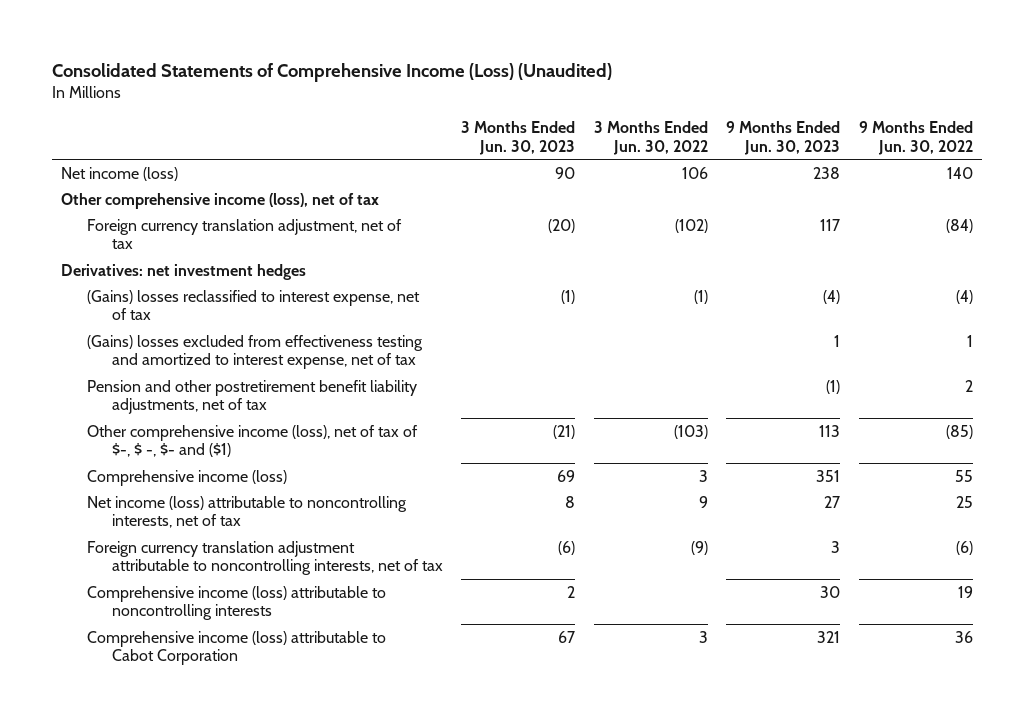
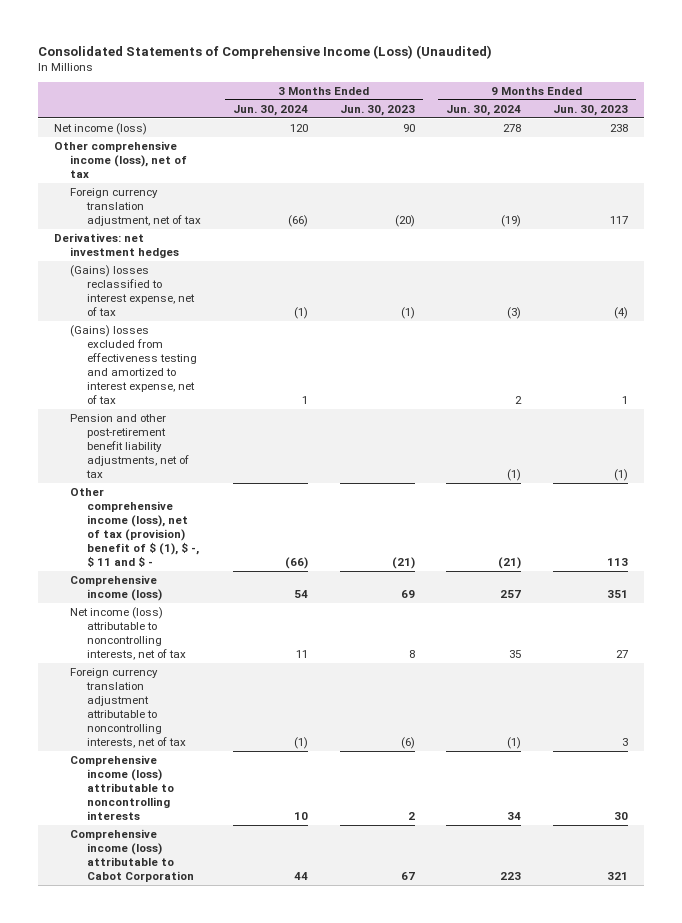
- | 3 Months Ended Jun. 30, 2023 | 3 Months Ended Jun. 30, 2022 | 9 Months Ended Jun. 30, 2023 | 9 Months Ended Jun. 30, 2022
+ | 3 Months Ended Jun. 30, 2024 | 3 Months Ended Jun. 30, 2023 | 9 Months Ended Jun. 30, 2024 | 9 Months Ended Jun. 30, 2023
- Pension and other postretirement benefit liability adjustments, net of tax | | | (1) | 2
- Other comprehensive income (loss), net of tax of $-, $ -, $- and ($1) | (21) | (103) | 113 | (85)
+ Pension and other post-retirement benefit liability adjustments, net of tax | | | (1) | (1)
+ Other comprehensive income (loss), net of tax (provision) benefit of $ (1), $ -, $ 11 and $ - | (66) | (21) | (21) | 113

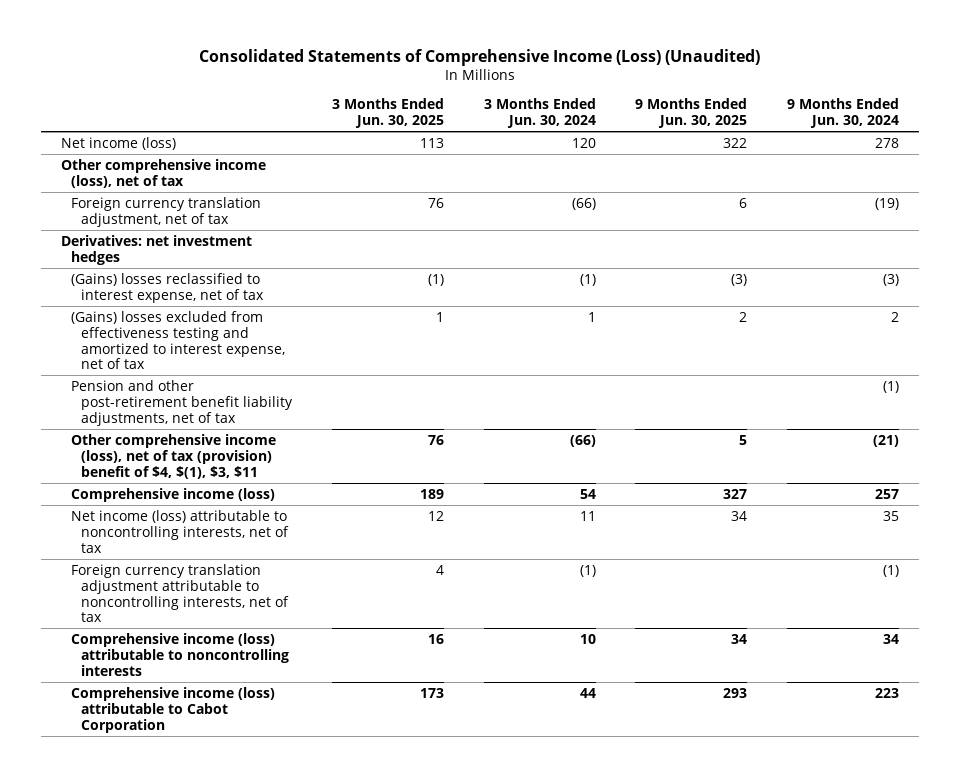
- | 3 Months Ended Jun. 30, 2024 | 3 Months Ended Jun. 30, 2023 | 9 Months Ended Jun. 30, 2024 | 9 Months Ended Jun. 30, 2023
+ | 3 Months Ended Jun. 30, 2025 | 3 Months Ended Jun. 30, 2024 | 9 Months Ended Jun. 30, 2025 | 9 Months Ended Jun. 30, 2024
- Other comprehensive income (loss), net of tax (provision) benefit of $ (1), $ -, $ 11 and $ - | (66) | (21) | (21) | 113
+ Other comprehensive income (loss), net of tax (provision) benefit of $4, $(1), $3, $11 | 76 | (66) | 5 | (21)

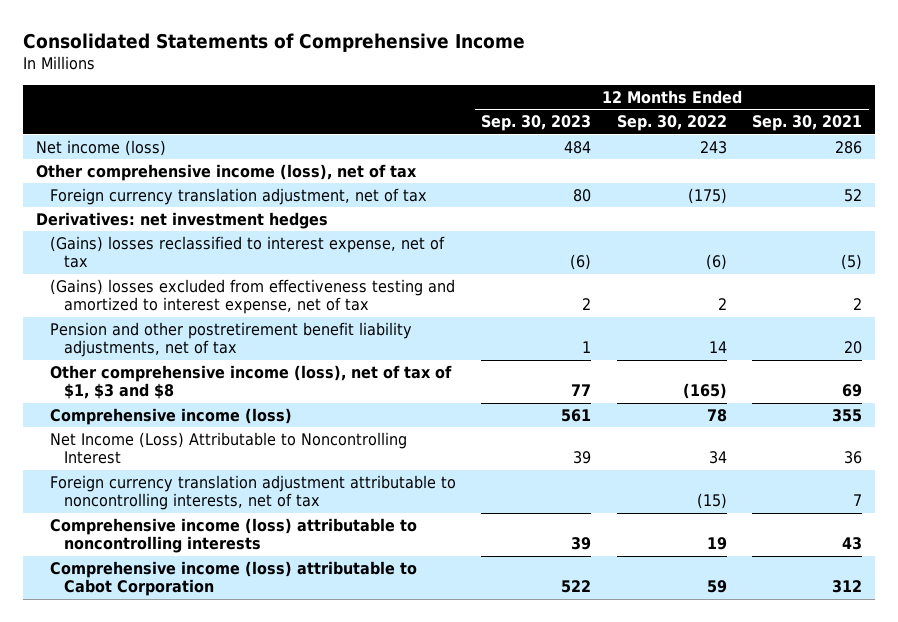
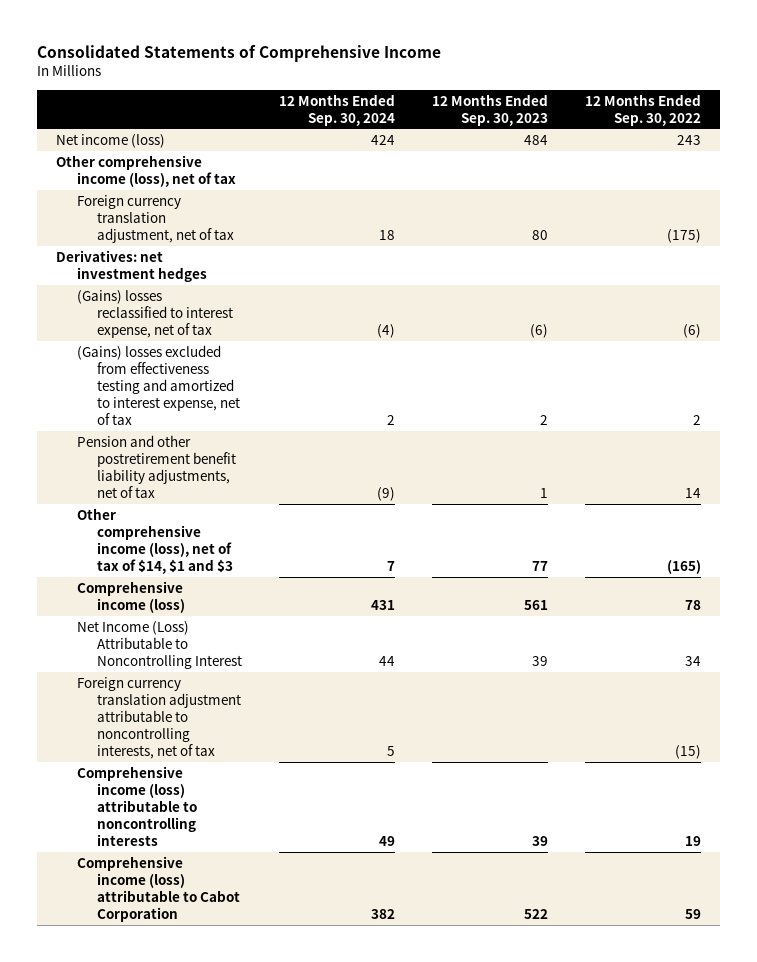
- | 12 Months Ended Sep. 30, 2023 | 12 Months Ended Sep. 30, 2022 | 12 Months Ended Sep. 30, 2021
+ | 12 Months Ended Sep. 30, 2024 | 12 Months Ended Sep. 30, 2023 | 12 Months Ended Sep. 30, 2022
- Other comprehensive income (loss), net of tax of $1, $3 and $8 | 77 | (165) | 69
+ Other comprehensive income (loss), net of tax of $14, $1 and $3 | 7 | 77 | (165)

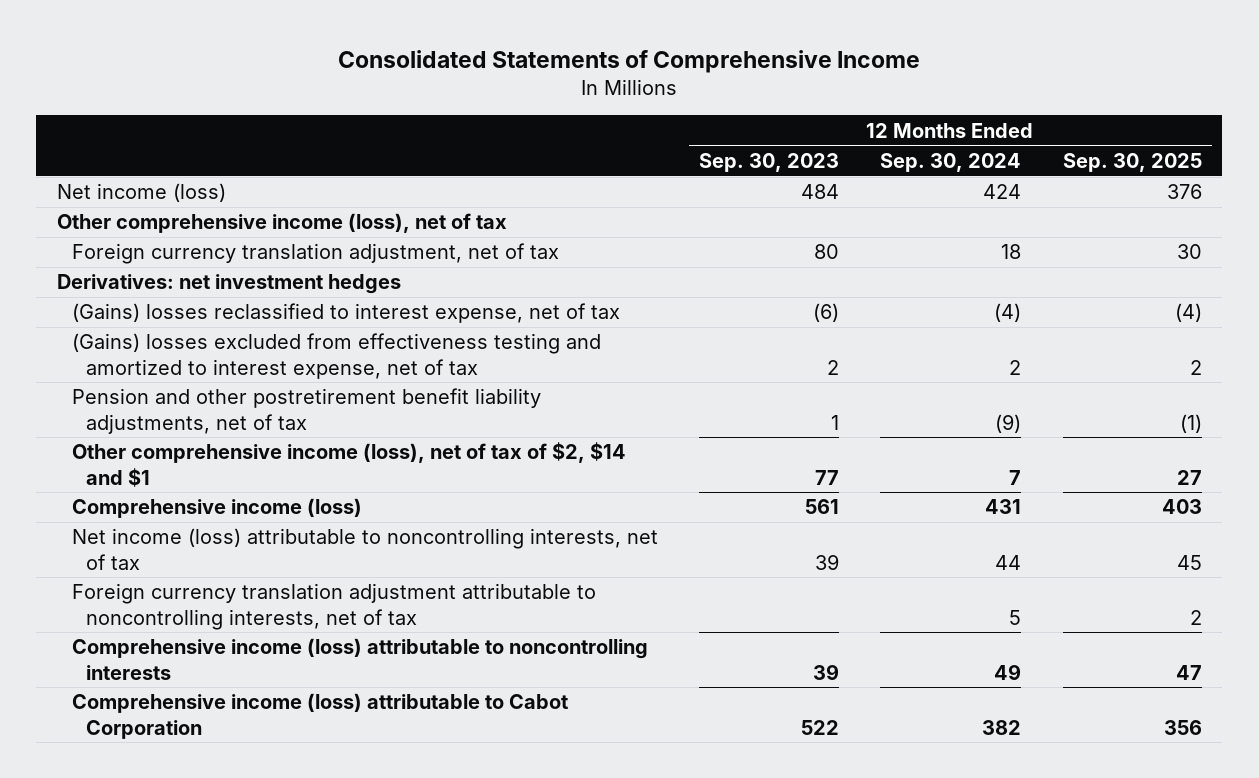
- | 12 Months Ended Sep. 30, 2024 | 12 Months Ended Sep. 30, 2023 | 12 Months Ended Sep. 30, 2022
+ | 12 Months Ended Sep. 30, 2023 | 12 Months Ended Sep. 30, 2024 | 12 Months Ended Sep. 30, 2025
- Other comprehensive income (loss), net of tax of $14, $1 and $3 | 7 | 77 | (165)
+ Other comprehensive income (loss), net of tax of $2, $14 and $1 | 77 | 7 | 27
- Net Income (Loss) Attributable to Noncontrolling Interest | 44 | 39 | 34
+ Net income (loss) attributable to noncontrolling interests, net of tax | 39 | 44 | 45

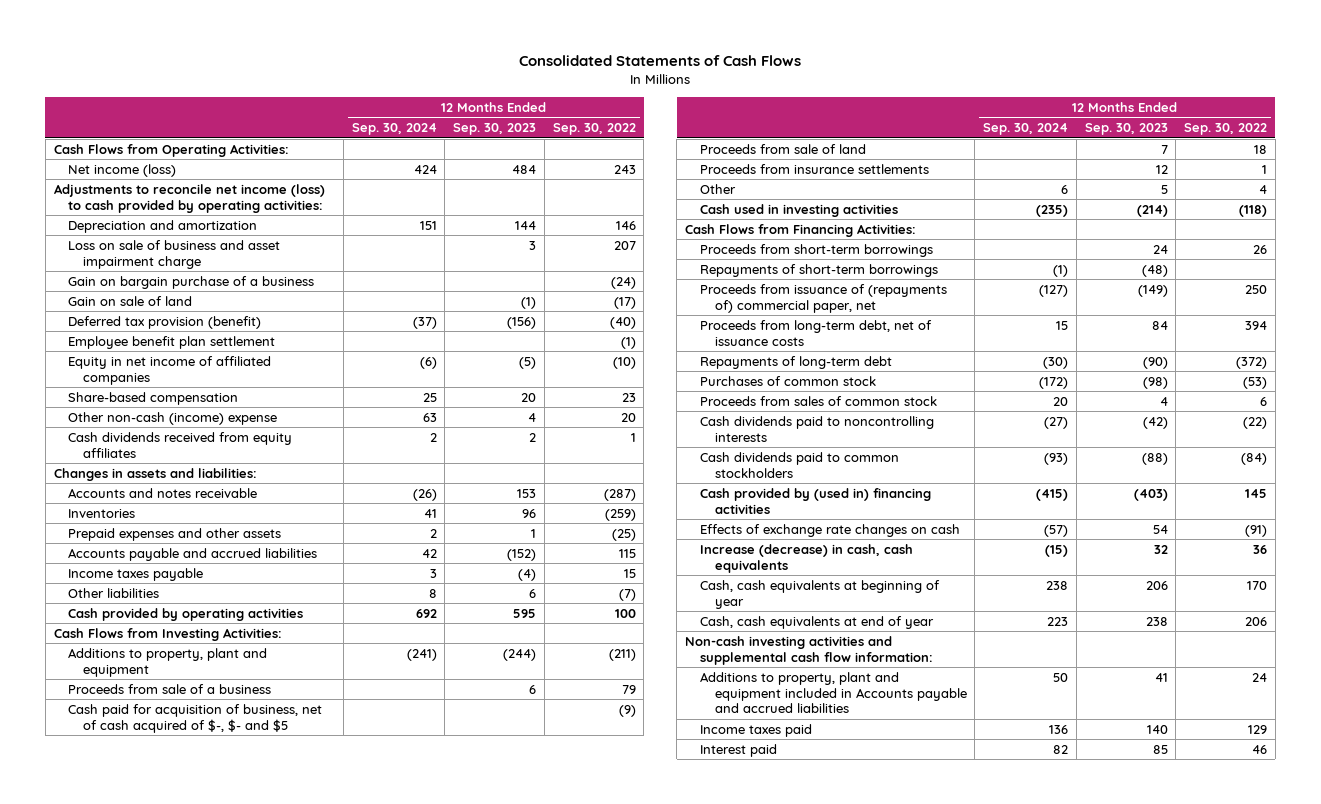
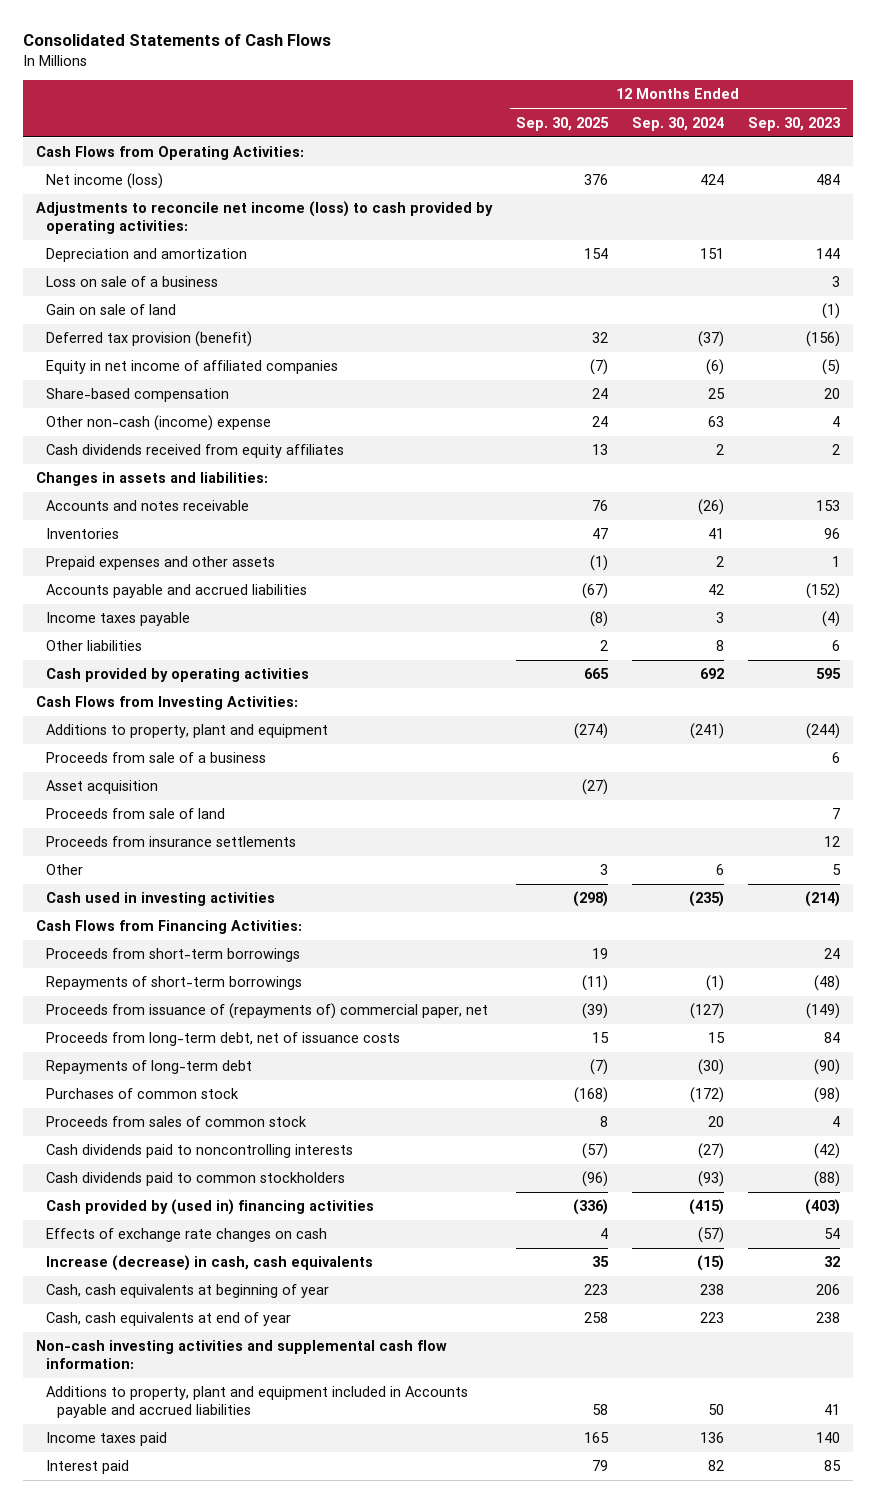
- | 12 Months Ended Sep. 30, 2024 | 12 Months Ended Sep. 30, 2023 | 12 Months Ended Sep. 30, 2022
+ | 12 Months Ended Sep. 30, 2025 | 12 Months Ended Sep. 30, 2024 | 12 Months Ended Sep. 30, 2023
- Loss on sale of business and asset impairment charge | | 3 | 207
- Gain on bargain purchase of a business | | | (24)
+ Loss on sale of a business | | | 3
- Employee benefit plan settlement | | | (1)
- Cash paid for acquisition of business, net of cash acquired of $-, $- and $5 | | | (9)
+ Asset acquisition | (27) | |

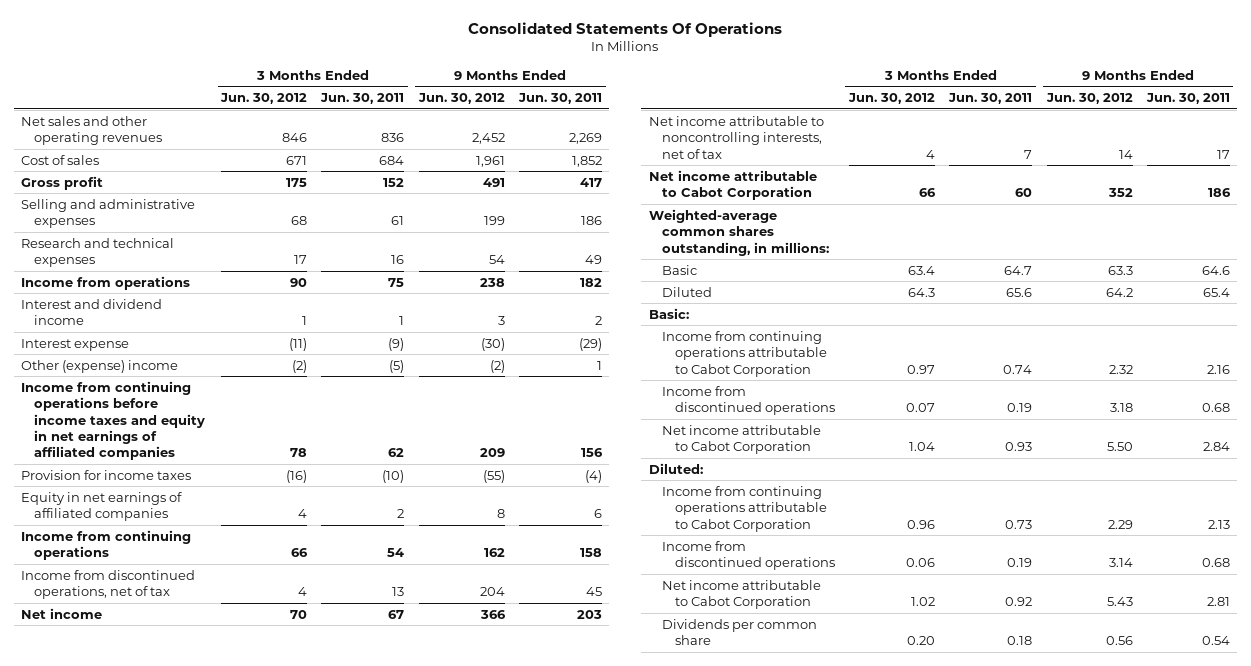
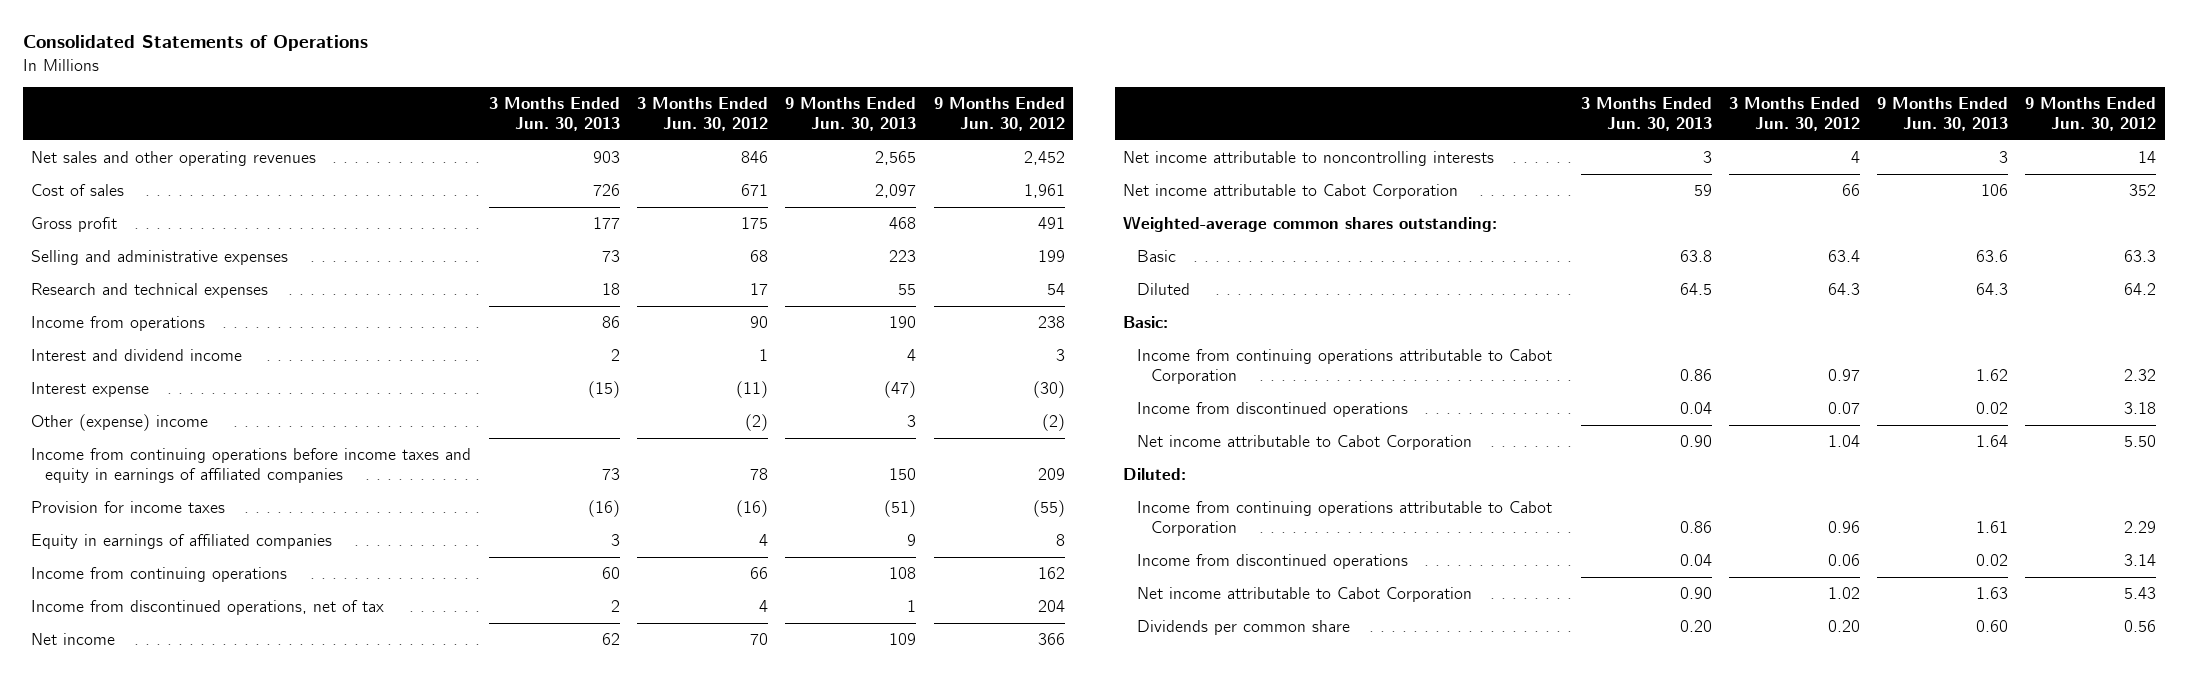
- Consolidated Statements Of Operations
+ Consolidated Statements of Operations
- | 3 Months Ended Jun. 30, 2012 | 3 Months Ended Jun. 30, 2011 | 9 Months Ended Jun. 30, 2012 | 9 Months Ended Jun. 30, 2011
+ | 3 Months Ended Jun. 30, 2013 | 3 Months Ended Jun. 30, 2012 | 9 Months Ended Jun. 30, 2013 | 9 Months Ended Jun. 30, 2012
- Income from continuing operations before income taxes and equity in net earnings of affiliated companies | 78 | 62 | 209 | 156
+ Income from continuing operations before income taxes and equity in earnings of affiliated companies | 73 | 78 | 150 | 209
- Equity in net earnings of affiliated companies | 4 | 2 | 8 | 6
+ Equity in earnings of affiliated companies | 3 | 4 | 9 | 8
- Net income attributable to noncontrolling interests, net of tax | 4 | 7 | 14 | 17
+ Net income attributable to noncontrolling interests | 3 | 4 | 3 | 14
- Weighted-average common shares outstanding, in millions:
+ Weighted-average common shares outstanding:

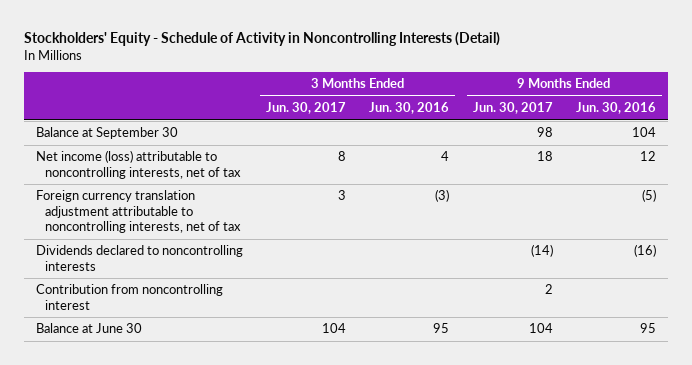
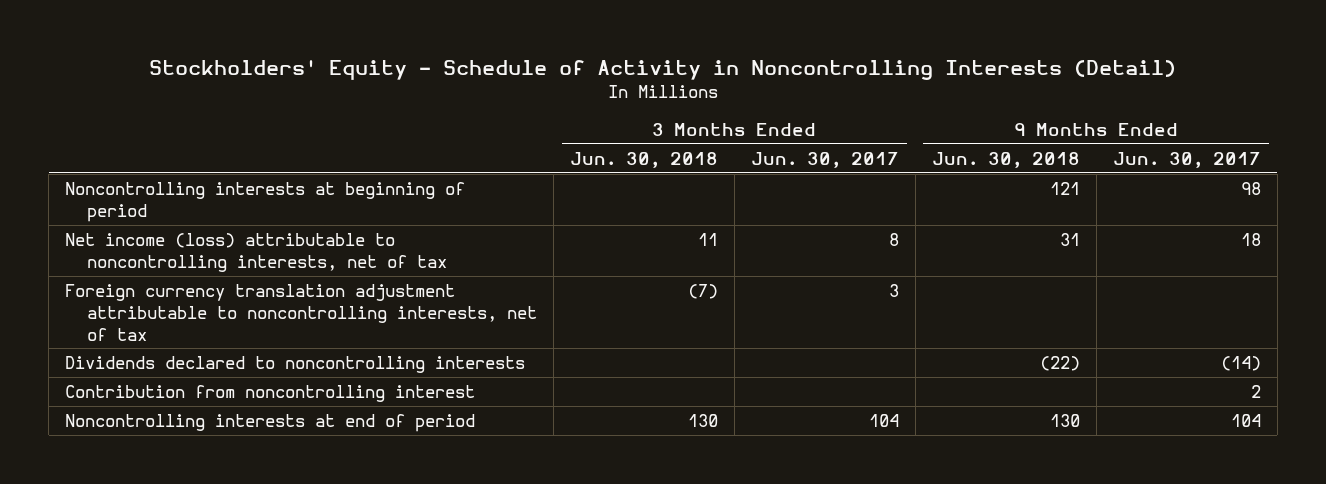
- | 3 Months Ended Jun. 30, 2017 | 3 Months Ended Jun. 30, 2016 | 9 Months Ended Jun. 30, 2017 | 9 Months Ended Jun. 30, 2016
+ | 3 Months Ended Jun. 30, 2018 | 3 Months Ended Jun. 30, 2017 | 9 Months Ended Jun. 30, 2018 | 9 Months Ended Jun. 30, 2017
- Balance at September 30 | | | 98 | 104
+ Noncontrolling interests at beginning of period | | | 121 | 98
- Balance at June 30 | 104 | 95 | 104 | 95
+ Noncontrolling interests at end of period | 130 | 104 | 130 | 104

